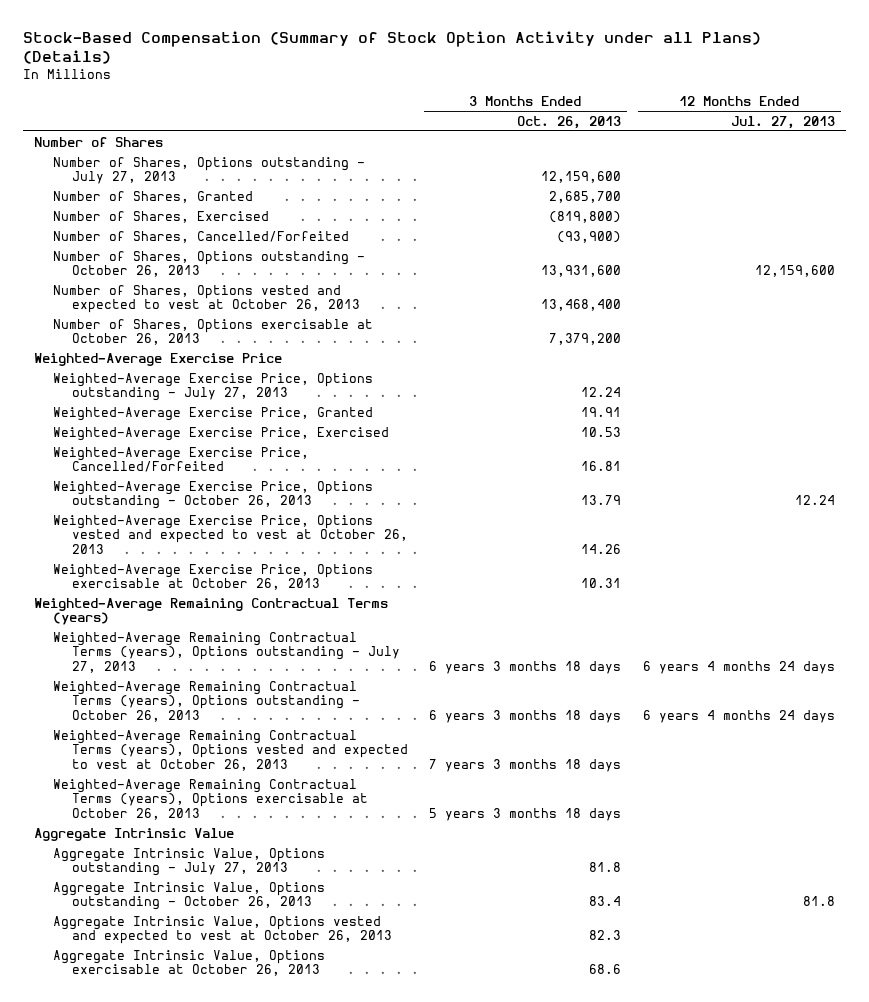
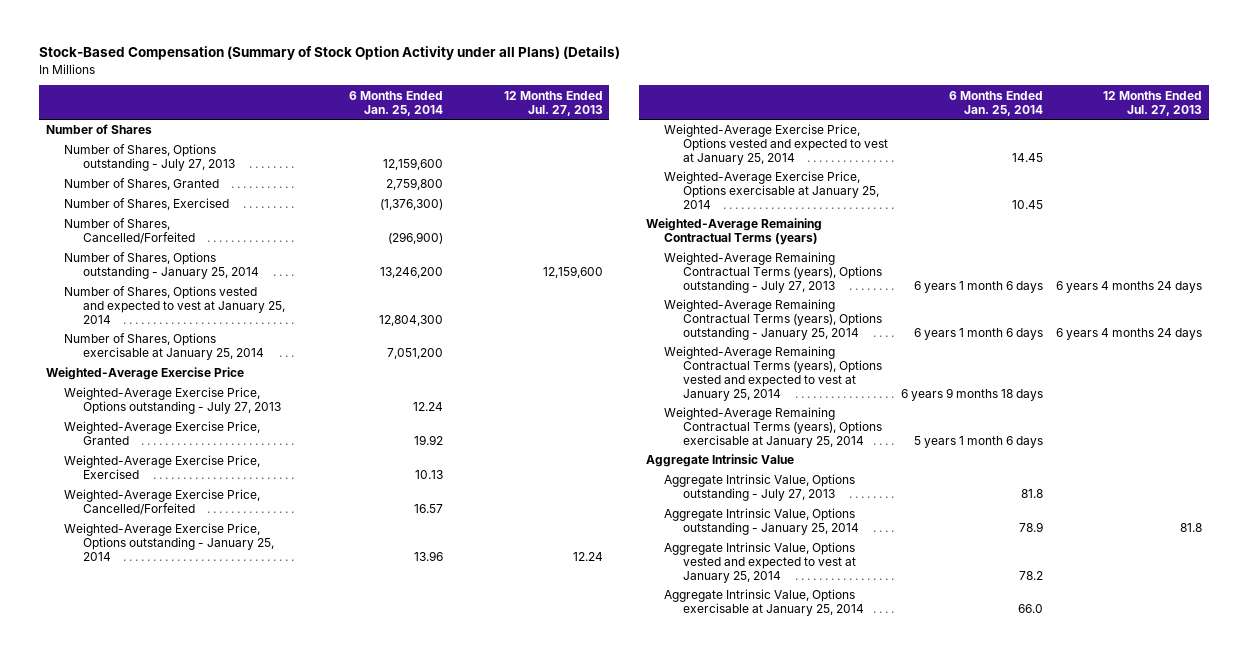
- | 3 Months Ended Oct. 26, 2013 | 12 Months Ended Jul. 27, 2013
+ | 6 Months Ended Jan. 25, 2014 | 12 Months Ended Jul. 27, 2013
- Number of Shares, Options outstanding - October 26, 2013 | 13,931,600 | 12,159,600
- Number of Shares, Options vested and expected to vest at October 26, 2013 | 13,468,400 |
- Number of Shares, Options exercisable at October 26, 2013 | 7,379,200 |
+ Number of Shares, Options outstanding - January 25, 2014 | 13,246,200 | 12,159,600
+ Number of Shares, Options vested and expected to vest at January 25, 2014 | 12,804,300 |
+ Number of Shares, Options exercisable at January 25, 2014 | 7,051,200 |
- Weighted-Average Exercise Price, Options outstanding - October 26, 2013 | 13.79 | 12.24
- Weighted-Average Exercise Price, Options vested and expected to vest at October 26, 2013 | 14.26 |
- Weighted-Average Exercise Price, Options exercisable at October 26, 2013 | 10.31 |
+ Weighted-Average Exercise Price, Options outstanding - January 25, 2014 | 13.96 | 12.24
+ Weighted-Average Exercise Price, Options vested and expected to vest at January 25, 2014 | 14.45 |
+ Weighted-Average Exercise Price, Options exercisable at January 25, 2014 | 10.45 |
- Weighted-Average Remaining Contractual Terms (years), Options outstanding - October 26, 2013 | 6 years 3 months 18 days | 6 years 4 months 24 days
- Weighted-Average Remaining Contractual Terms (years), Options vested and expected to vest at October 26, 2013 | 7 years 3 months 18 days |
- Weighted-Average Remaining Contractual Terms (years), Options exercisable at October 26, 2013 | 5 years 3 months 18 days |
+ Weighted-Average Remaining Contractual Terms (years), Options outstanding - January 25, 2014 | 6 years 1 month 6 days | 6 years 4 months 24 days
+ Weighted-Average Remaining Contractual Terms (years), Options vested and expected to vest at January 25, 2014 | 6 years 9 months 18 days |
+ Weighted-Average Remaining Contractual Terms (years), Options exercisable at January 25, 2014 | 5 years 1 month 6 days |
- Aggregate Intrinsic Value, Options outstanding - October 26, 2013 | 83.4 | 81.8
- Aggregate Intrinsic Value, Options vested and expected to vest at October 26, 2013 | 82.3 |
- Aggregate Intrinsic Value, Options exercisable at October 26, 2013 | 68.6 |
+ Aggregate Intrinsic Value, Options outstanding - January 25, 2014 | 78.9 | 81.8
+ Aggregate Intrinsic Value, Options vested and expected to vest at January 25, 2014 | 78.2 |
+ Aggregate Intrinsic Value, Options exercisable at January 25, 2014 | 66.0 |

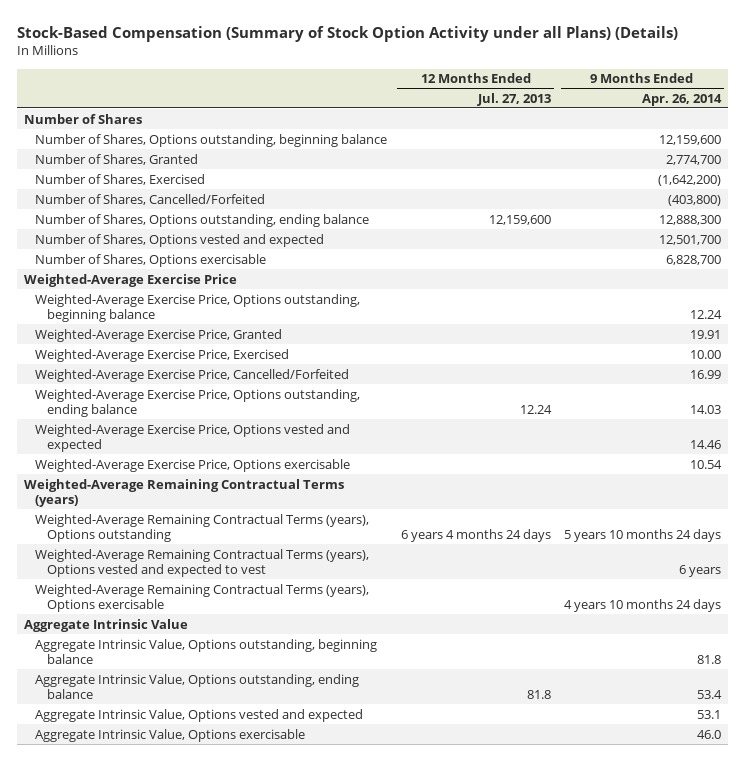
- | 6 Months Ended Jan. 25, 2014 | 12 Months Ended Jul. 27, 2013
+ | 12 Months Ended Jul. 27, 2013 | 9 Months Ended Apr. 26, 2014
- Number of Shares, Options outstanding - July 27, 2013 | 12,159,600 |
+ Number of Shares, Options outstanding, beginning balance | | 12,159,600
- Number of Shares, Options outstanding - January 25, 2014 | 13,246,200 | 12,159,600
- Number of Shares, Options vested and expected to vest at January 25, 2014 | 12,804,300 |
- Number of Shares, Options exercisable at January 25, 2014 | 7,051,200 |
+ Number of Shares, Options outstanding, ending balance | 12,159,600 | 12,888,300
+ Number of Shares, Options vested and expected | | 12,501,700
+ Number of Shares, Options exercisable | | 6,828,700
- Weighted-Average Exercise Price, Options outstanding - July 27, 2013 | 12.24 |
+ Weighted-Average Exercise Price, Options outstanding, beginning balance | | 12.24
- Weighted-Average Exercise Price, Options outstanding - January 25, 2014 | 13.96 | 12.24
- Weighted-Average Exercise Price, Options vested and expected to vest at January 25, 2014 | 14.45 |
- Weighted-Average Exercise Price, Options exercisable at January 25, 2014 | 10.45 |
+ Weighted-Average Exercise Price, Options outstanding, ending balance | 12.24 | 14.03
+ Weighted-Average Exercise Price, Options vested and expected | | 14.46
+ Weighted-Average Exercise Price, Options exercisable | | 10.54
- Weighted-Average Remaining Contractual Terms (years), Options outstanding - July 27, 2013 | 6 years 1 month 6 days | 6 years 4 months 24 days
- Weighted-Average Remaining Contractual Terms (years), Options outstanding - January 25, 2014 | 6 years 1 month 6 days | 6 years 4 months 24 days
- Weighted-Average Remaining Contractual Terms (years), Options vested and expected to vest at January 25, 2014 | 6 years 9 months 18 days |
- Weighted-Average Remaining Contractual Terms (years), Options exercisable at January 25, 2014 | 5 years 1 month 6 days |
+ Weighted-Average Remaining Contractual Terms (years), Options outstanding | 6 years 4 months 24 days | 5 years 10 months 24 days
+ Weighted-Average Remaining Contractual Terms (years), Options vested and expected to vest | | 6 years
+ Weighted-Average Remaining Contractual Terms (years), Options exercisable | | 4 years 10 months 24 days
- Aggregate Intrinsic Value, Options outstanding - July 27, 2013 | 81.8 |
- Aggregate Intrinsic Value, Options outstanding - January 25, 2014 | 78.9 | 81.8
- Aggregate Intrinsic Value, Options vested and expected to vest at January 25, 2014 | 78.2 |
- Aggregate Intrinsic Value, Options exercisable at January 25, 2014 | 66.0 |
+ Aggregate Intrinsic Value, Options outstanding, beginning balance | | 81.8
+ Aggregate Intrinsic Value, Options outstanding, ending balance | 81.8 | 53.4
+ Aggregate Intrinsic Value, Options vested and expected | | 53.1
+ Aggregate Intrinsic Value, Options exercisable | | 46.0

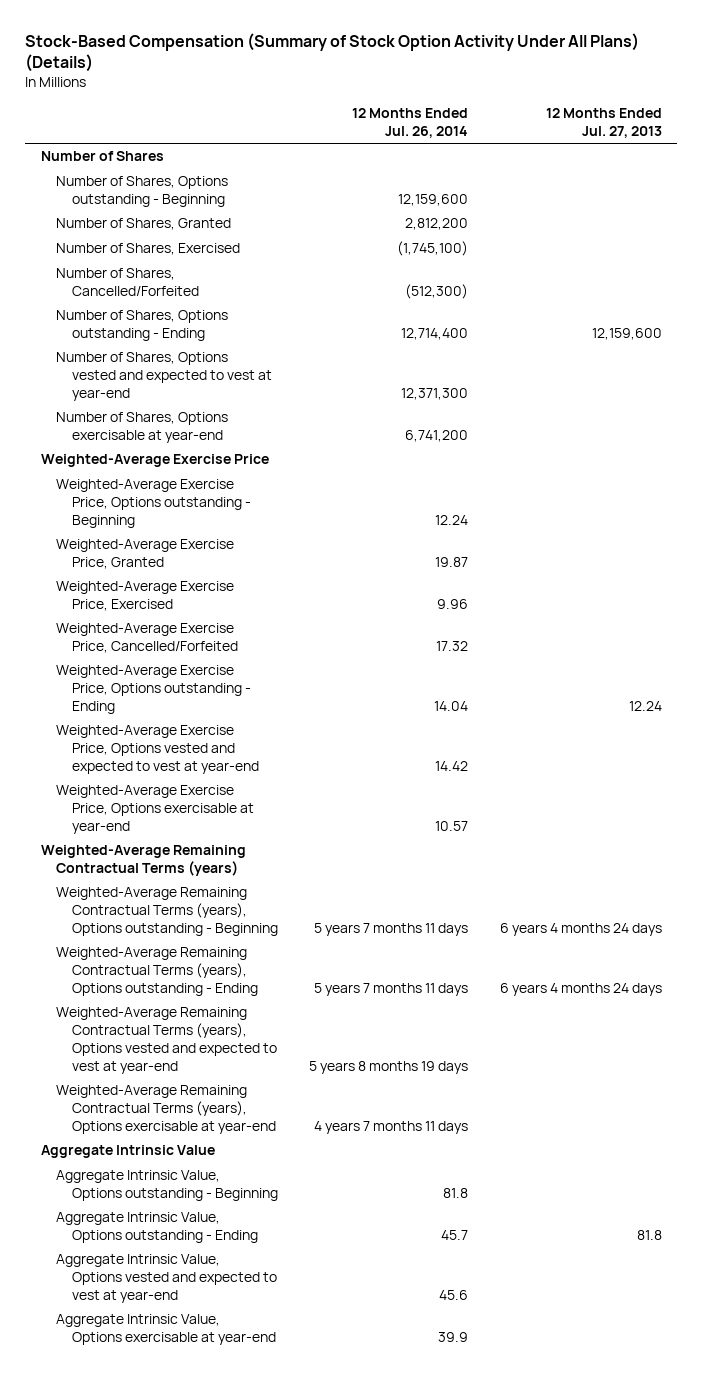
- Stock-Based Compensation (Summary of Stock Option Activity under all Plans) (Details)
+ Stock-Based Compensation (Summary of Stock Option Activity Under All Plans) (Details)
- | 12 Months Ended Jul. 27, 2013 | 9 Months Ended Apr. 26, 2014
+ | 12 Months Ended Jul. 26, 2014 | 12 Months Ended Jul. 27, 2013
- Number of Shares, Options outstanding, beginning balance | | 12,159,600
+ Number of Shares, Options outstanding - Beginning | 12,159,600 |
- Number of Shares, Options outstanding, ending balance | 12,159,600 | 12,888,300
- Number of Shares, Options vested and expected | | 12,501,700
- Number of Shares, Options exercisable | | 6,828,700
+ Number of Shares, Options outstanding - Ending | 12,714,400 | 12,159,600
+ Number of Shares, Options vested and expected to vest at year-end | 12,371,300 |
+ Number of Shares, Options exercisable at year-end | 6,741,200 |
- Weighted-Average Exercise Price, Options outstanding, beginning balance | | 12.24
+ Weighted-Average Exercise Price, Options outstanding - Beginning | 12.24 |
- Weighted-Average Exercise Price, Options outstanding, ending balance | 12.24 | 14.03
- Weighted-Average Exercise Price, Options vested and expected | | 14.46
- Weighted-Average Exercise Price, Options exercisable | | 10.54
+ Weighted-Average Exercise Price, Options outstanding - Ending | 14.04 | 12.24
+ Weighted-Average Exercise Price, Options vested and expected to vest at year-end | 14.42 |
+ Weighted-Average Exercise Price, Options exercisable at year-end | 10.57 |
- Weighted-Average Remaining Contractual Terms (years), Options outstanding | 6 years 4 months 24 days | 5 years 10 months 24 days
- Weighted-Average Remaining Contractual Terms (years), Options vested and expected to vest | | 6 years
- Weighted-Average Remaining Contractual Terms (years), Options exercisable | | 4 years 10 months 24 days
+ Weighted-Average Remaining Contractual Terms (years), Options outstanding - Beginning | 5 years 7 months 11 days | 6 years 4 months 24 days
+ Weighted-Average Remaining Contractual Terms (years), Options outstanding - Ending | 5 years 7 months 11 days | 6 years 4 months 24 days
+ Weighted-Average Remaining Contractual Terms (years), Options vested and expected to vest at year-end | 5 years 8 months 19 days |
+ Weighted-Average Remaining Contractual Terms (years), Options exercisable at year-end | 4 years 7 months 11 days |
- Aggregate Intrinsic Value, Options outstanding, beginning balance | | 81.8
- Aggregate Intrinsic Value, Options outstanding, ending balance | 81.8 | 53.4
- Aggregate Intrinsic Value, Options vested and expected | | 53.1
- Aggregate Intrinsic Value, Options exercisable | | 46.0
+ Aggregate Intrinsic Value, Options outstanding - Beginning | 81.8 |
+ Aggregate Intrinsic Value, Options outstanding - Ending | 45.7 | 81.8
+ Aggregate Intrinsic Value, Options vested and expected to vest at year-end | 45.6 |
+ Aggregate Intrinsic Value, Options exercisable at year-end | 39.9 |

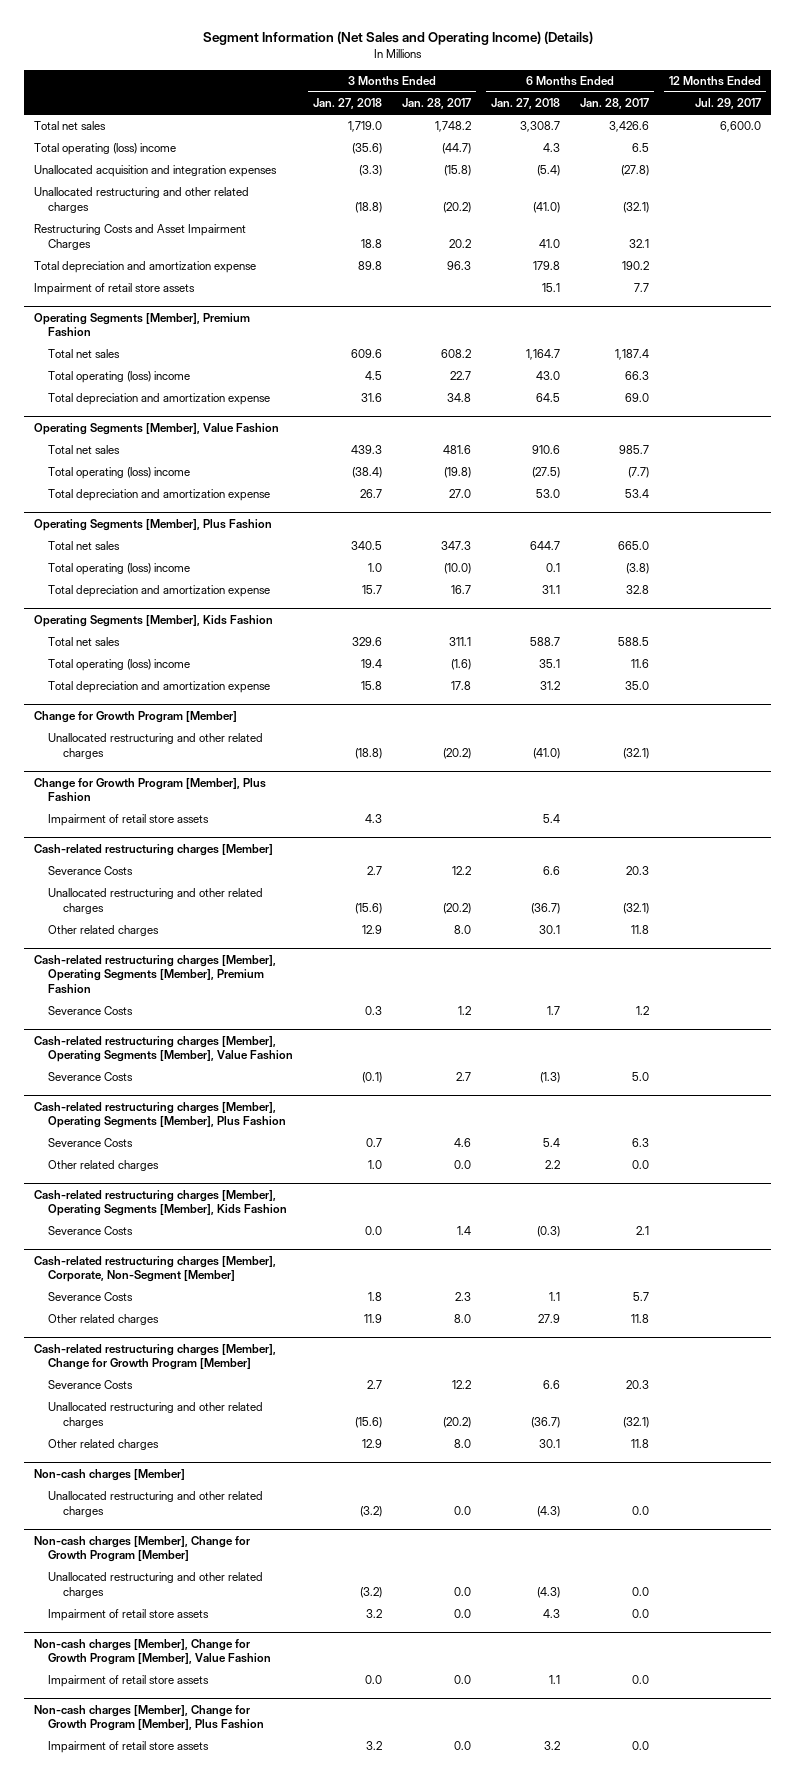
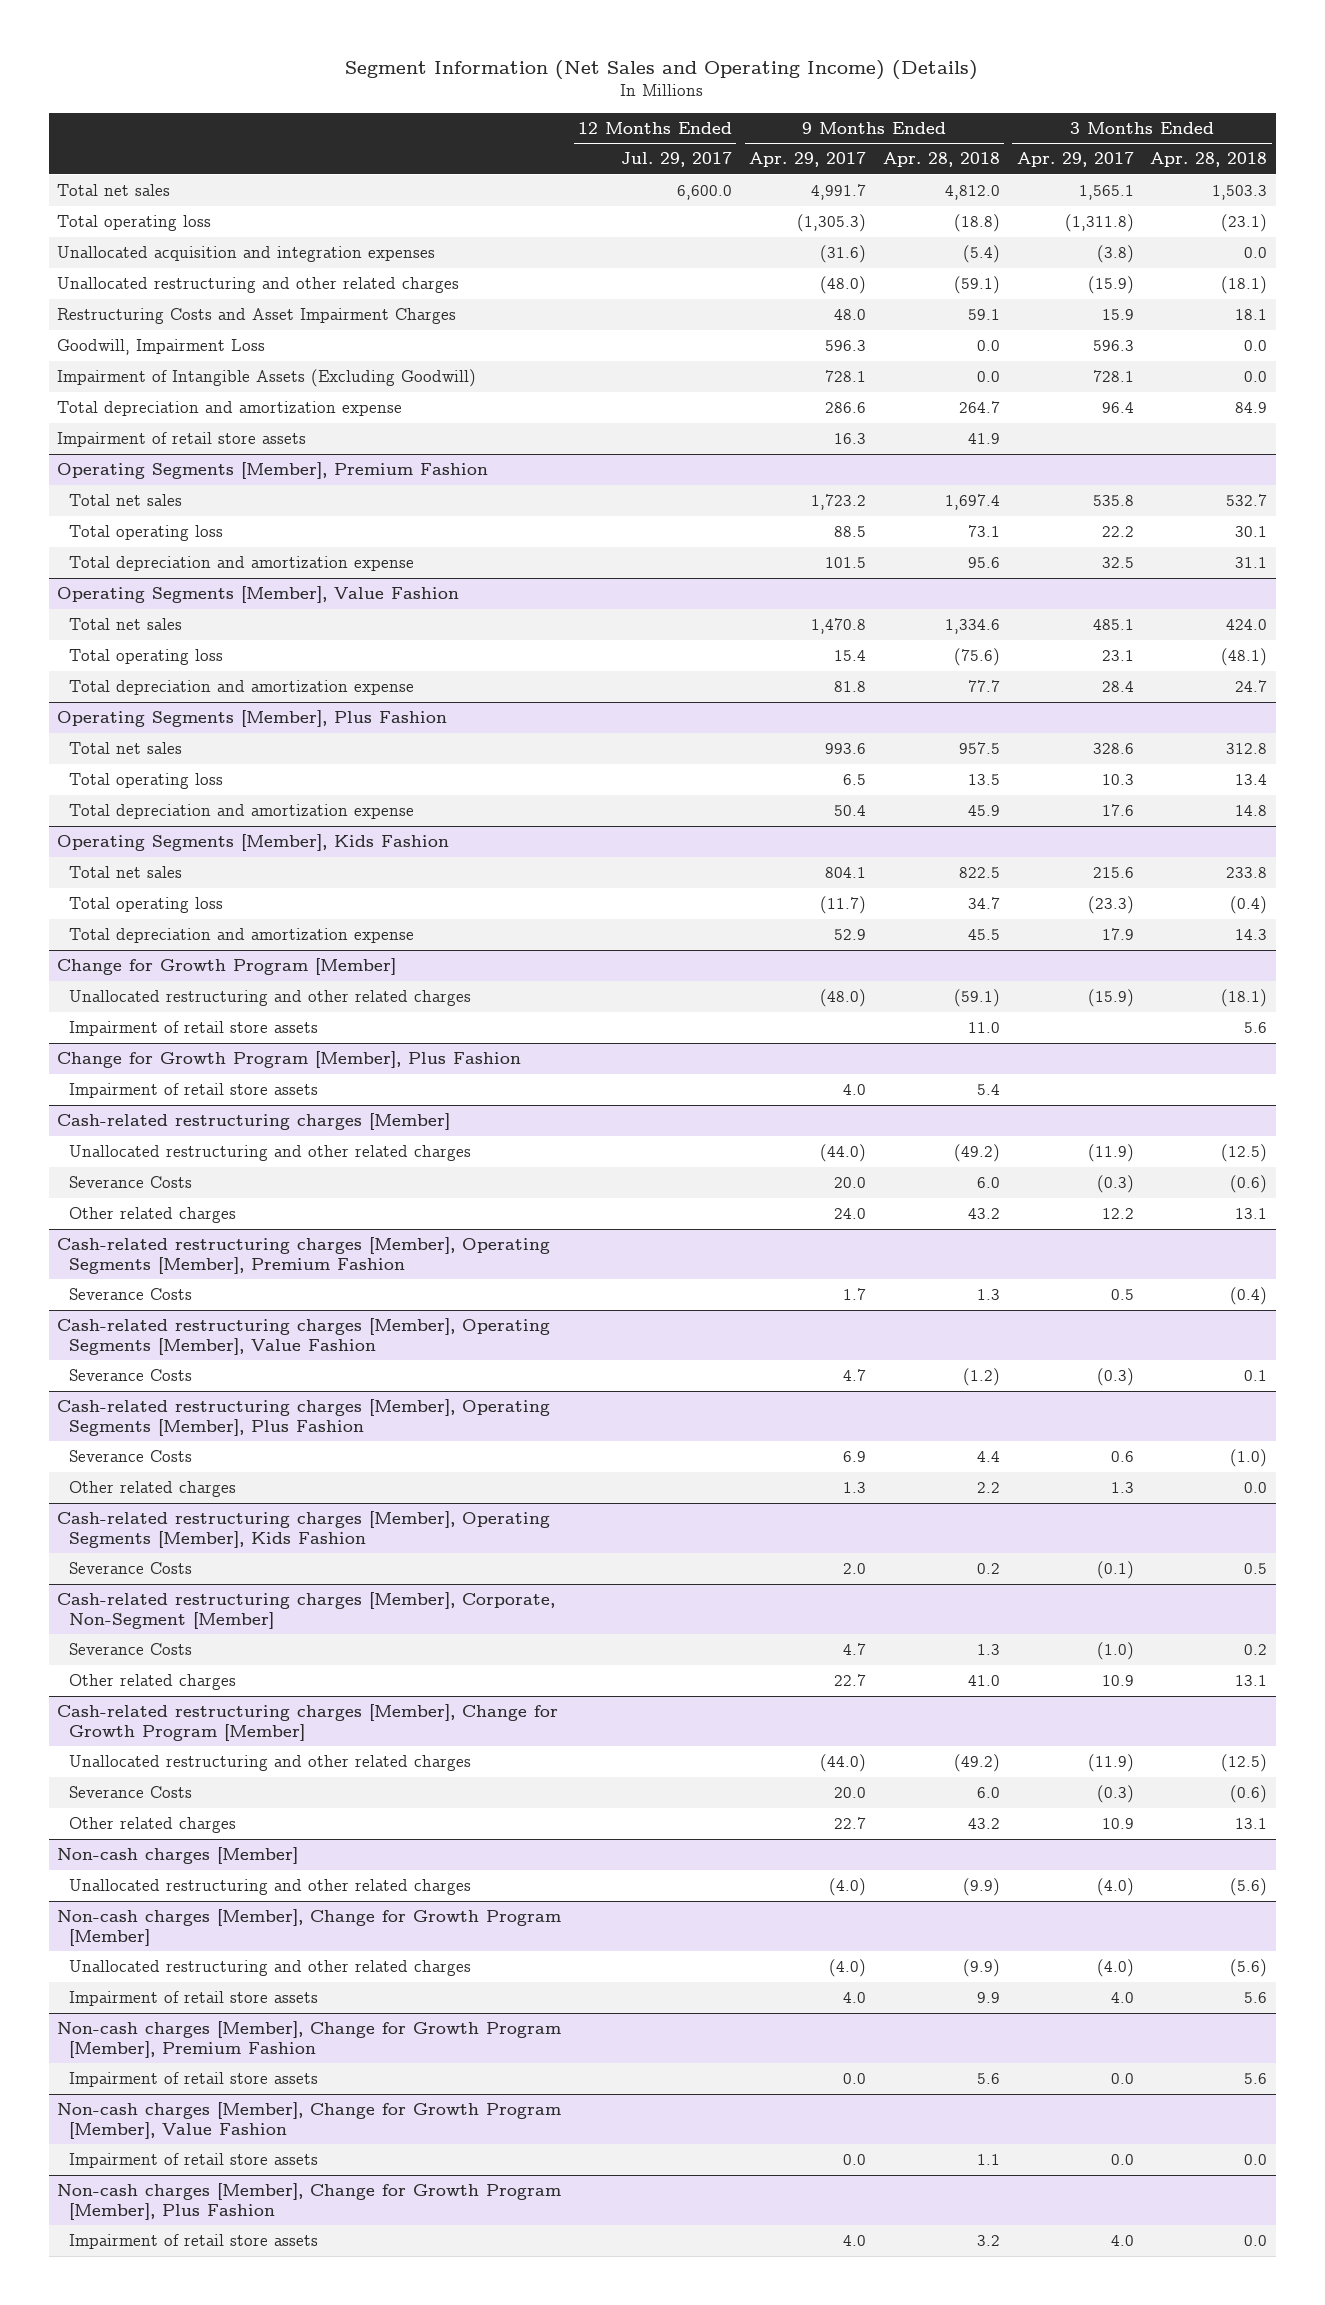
- | 3 Months Ended Jan. 27, 2018 | 3 Months Ended Jan. 28, 2017 | 6 Months Ended Jan. 27, 2018 | 6 Months Ended Jan. 28, 2017 | 12 Months Ended Jul. 29, 2017
+ | 12 Months Ended Jul. 29, 2017 | 9 Months Ended Apr. 29, 2017 | 9 Months Ended Apr. 28, 2018 | 3 Months Ended Apr. 29, 2017 | 3 Months Ended Apr. 28, 2018
- Total operating (loss) income | (35.6) | (44.7) | 4.3 | 6.5 |
+ Total operating loss | | (1,305.3) | (18.8) | (1,311.8) | (23.1)
+ Goodwill, Impairment Loss | | 596.3 | 0.0 | 596.3 | 0.0
+ Impairment of Intangible Assets (Excluding Goodwill) | | 728.1 | 0.0 | 728.1 | 0.0
@ Operating Segments [Member], Premium Fashion
- Total operating (loss) income | 4.5 | 22.7 | 43.0 | 66.3 |
+ Total operating loss | | 88.5 | 73.1 | 22.2 | 30.1
@ Operating Segments [Member], Value Fashion
- Total operating (loss) income | (38.4) | (19.8) | (27.5) | (7.7) |
+ Total operating loss | | 15.4 | (75.6) | 23.1 | (48.1)
@ Operating Segments [Member], Plus Fashion
- Total operating (loss) income | 1.0 | (10.0) | 0.1 | (3.8) |
+ Total operating loss | | 6.5 | 13.5 | 10.3 | 13.4
@ Operating Segments [Member], Kids Fashion
- Total operating (loss) income | 19.4 | (1.6) | 35.1 | 11.6 |
+ Total operating loss | | (11.7) | 34.7 | (23.3) | (0.4)
@ Change for Growth Program [Member]
+ Impairment of retail store assets | | | 11.0 | | 5.6
@ Cash-related restructuring charges [Member]
moved down: Severance Costs | | 20.0 | 6.0 | (0.3) | (0.6)
@ Cash-related restructuring charges [Member], Change for Growth Program [Member]
moved down: Severance Costs | | 20.0 | 6.0 | (0.3) | (0.6)
+ Non-cash charges [Member], Change for Growth Program [Member], Premium Fashion
+ Impairment of retail store assets | | 0.0 | 5.6 | 0.0 | 5.6

